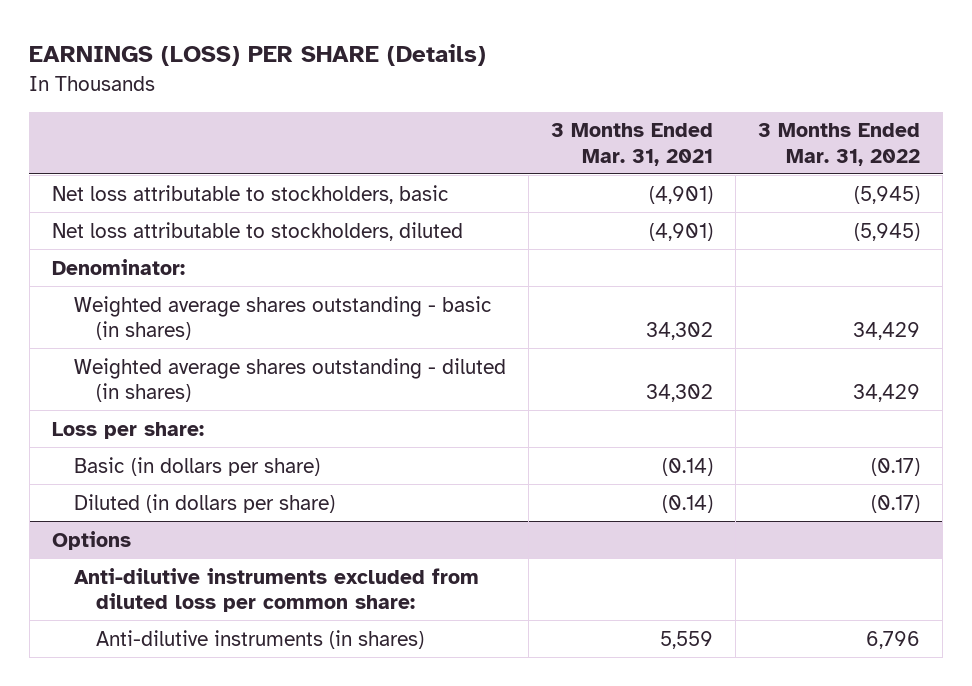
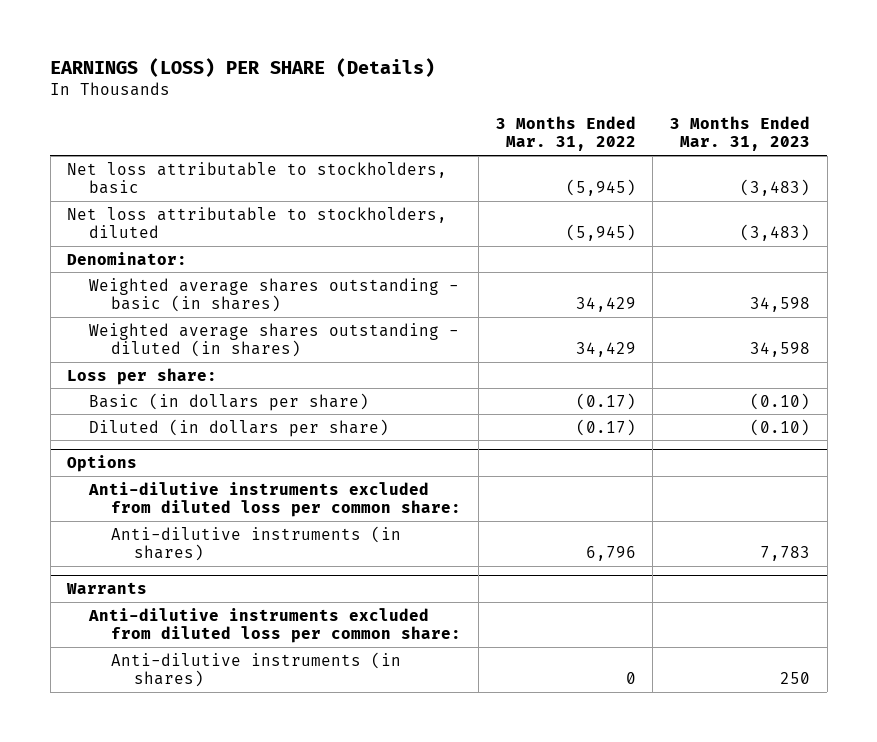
- | 3 Months Ended Mar. 31, 2021 | 3 Months Ended Mar. 31, 2022
+ | 3 Months Ended Mar. 31, 2022 | 3 Months Ended Mar. 31, 2023
+ Warrants
+ Anti-dilutive instruments excluded from diluted loss per common share:
+ Anti-dilutive instruments (in shares) | 0 | 250

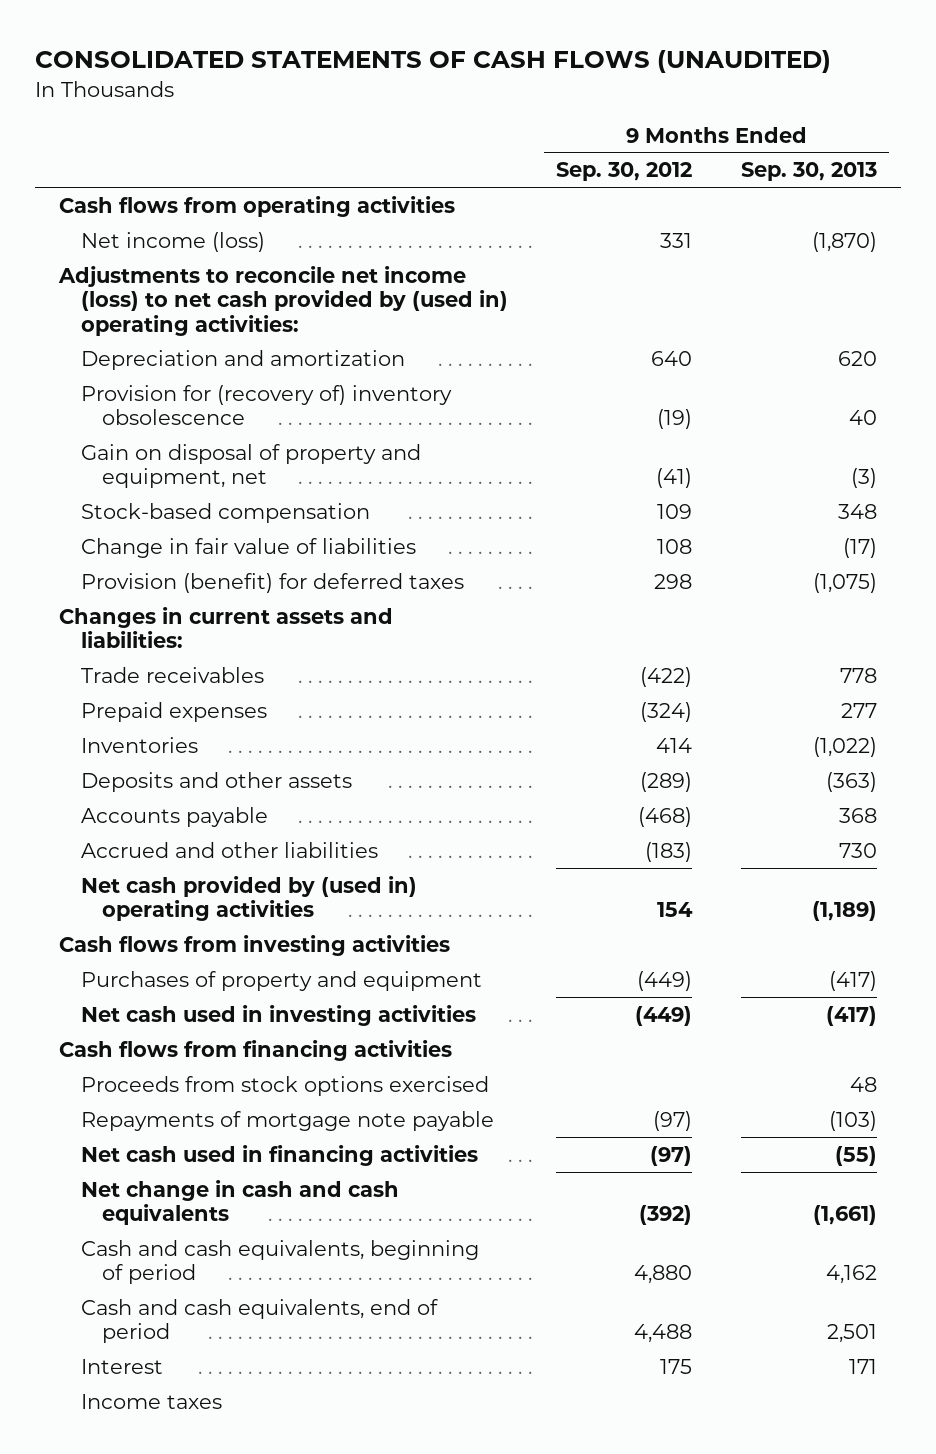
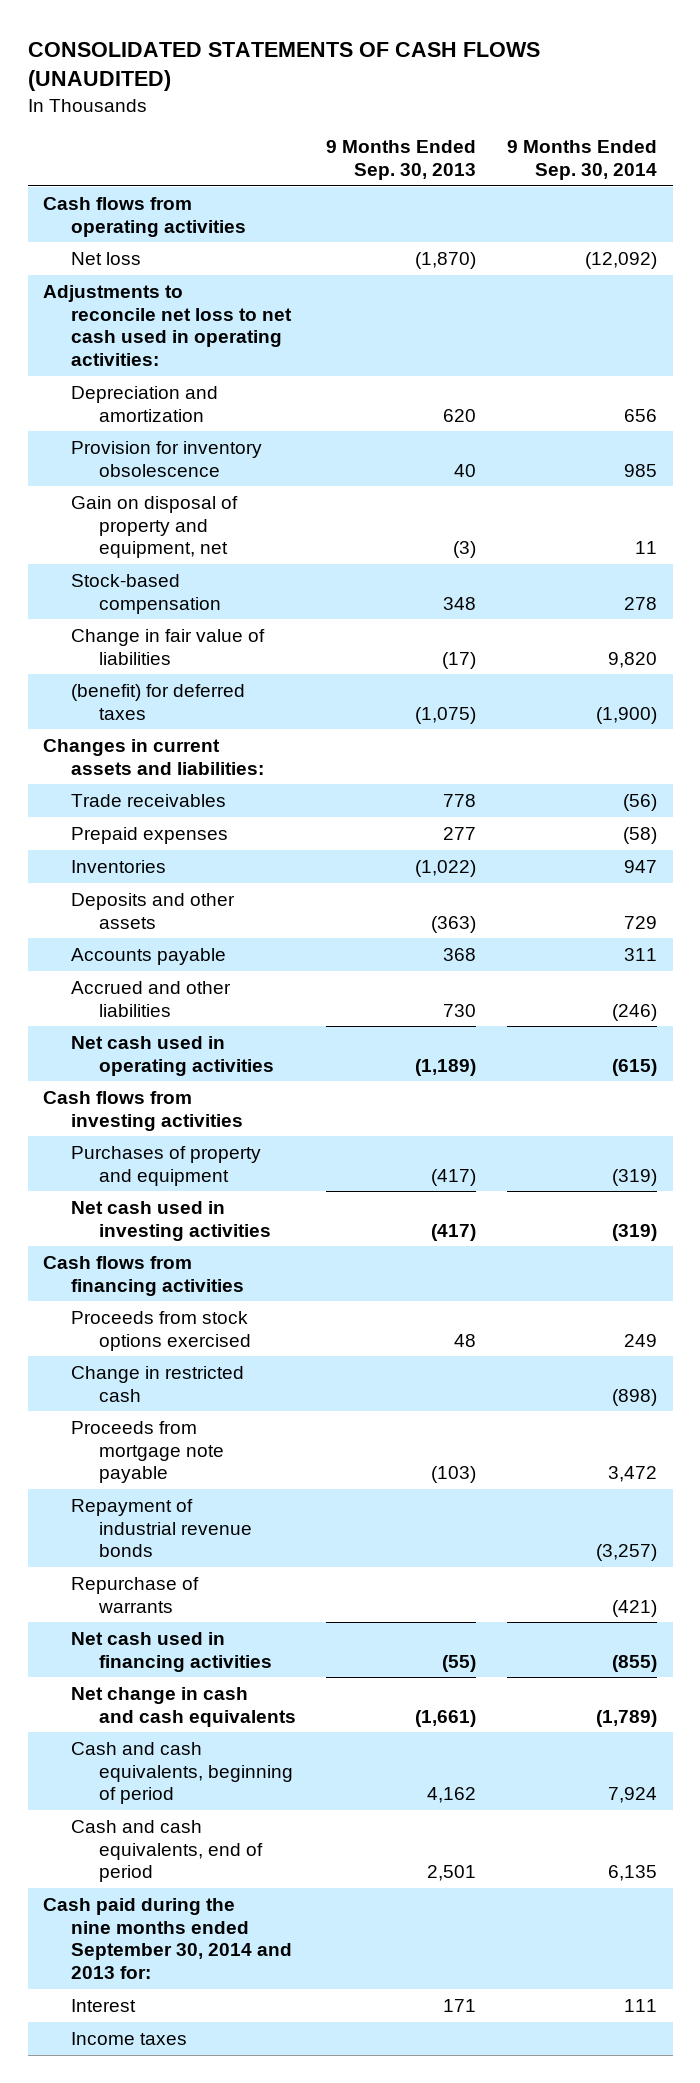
- | 9 Months Ended Sep. 30, 2012 | 9 Months Ended Sep. 30, 2013
+ | 9 Months Ended Sep. 30, 2013 | 9 Months Ended Sep. 30, 2014
- Net income (loss) | 331 | (1,870)
- Adjustments to reconcile net income (loss) to net cash provided by (used in) operating activities:
+ Net loss | (1,870) | (12,092)
+ Adjustments to reconcile net loss to net cash used in operating activities:
- Provision for (recovery of) inventory obsolescence | (19) | 40
+ Provision for inventory obsolescence | 40 | 985
- Provision (benefit) for deferred taxes | 298 | (1,075)
+ (benefit) for deferred taxes | (1,075) | (1,900)
- Net cash provided by (used in) operating activities | 154 | (1,189)
+ Net cash used in operating activities | (1,189) | (615)
- Repayments of mortgage note payable | (97) | (103)
+ Change in restricted cash | | (898)
+ Proceeds from mortgage note payable | (103) | 3,472
+ Repayment of industrial revenue bonds | | (3,257)
+ Repurchase of warrants | | (421)
+ Cash paid during the nine months ended September 30, 2014 and 2013 for:

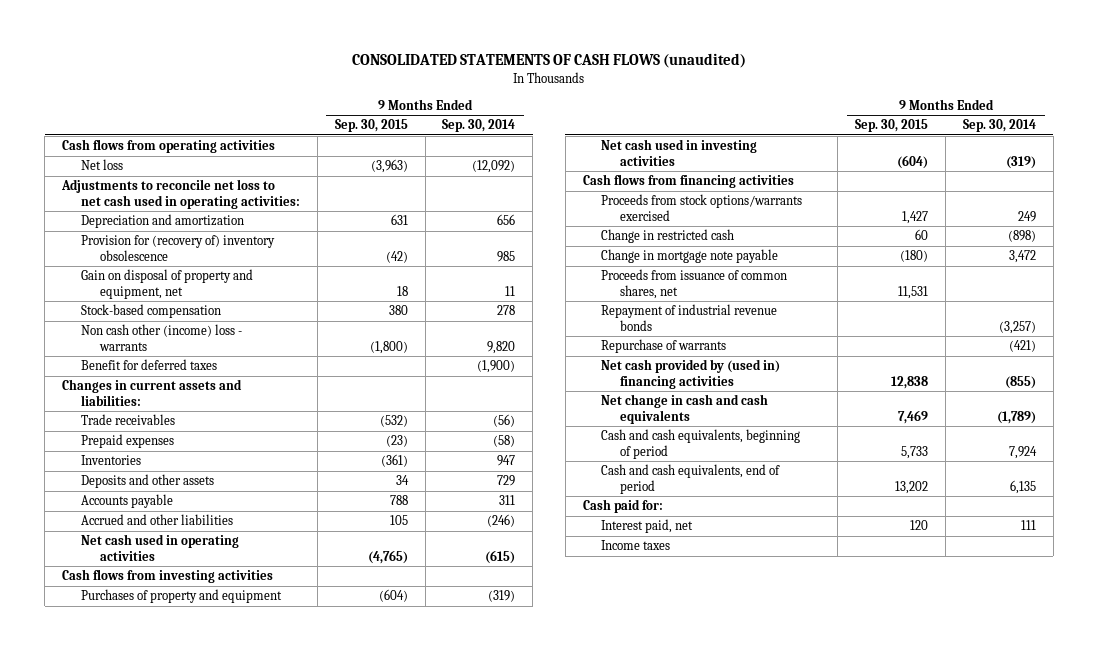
- CONSOLIDATED STATEMENTS OF CASH FLOWS (UNAUDITED)
+ CONSOLIDATED STATEMENTS OF CASH FLOWS (unaudited)
- | 9 Months Ended Sep. 30, 2013 | 9 Months Ended Sep. 30, 2014
+ | 9 Months Ended Sep. 30, 2015 | 9 Months Ended Sep. 30, 2014
- Provision for inventory obsolescence | 40 | 985
+ Provision for (recovery of) inventory obsolescence | (42) | 985
- Change in fair value of liabilities | (17) | 9,820
- (benefit) for deferred taxes | (1,075) | (1,900)
+ Non cash other (income) loss - warrants | (1,800) | 9,820
+ Benefit for deferred taxes | | (1,900)
- Proceeds from stock options exercised | 48 | 249
+ Proceeds from stock options/warrants exercised | 1,427 | 249
- Proceeds from mortgage note payable | (103) | 3,472
+ Change in mortgage note payable | (180) | 3,472
+ Proceeds from issuance of common shares, net | 11,531 |
- Net cash used in financing activities | (55) | (855)
+ Net cash provided by (used in) financing activities | 12,838 | (855)
- Cash paid during the nine months ended September 30, 2014 and 2013 for:
- Interest | 171 | 111
+ Cash paid for:
+ Interest paid, net | 120 | 111

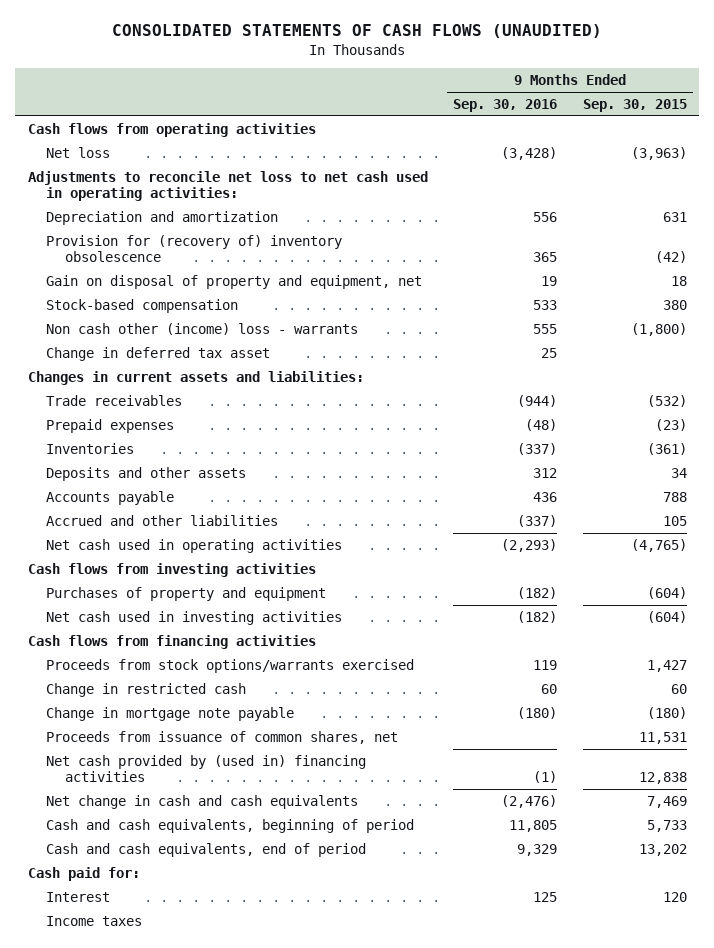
- CONSOLIDATED STATEMENTS OF CASH FLOWS (unaudited)
+ CONSOLIDATED STATEMENTS OF CASH FLOWS (UNAUDITED)
- | 9 Months Ended Sep. 30, 2015 | 9 Months Ended Sep. 30, 2014
+ | 9 Months Ended Sep. 30, 2016 | 9 Months Ended Sep. 30, 2015
- Benefit for deferred taxes | | (1,900)
+ Change in deferred tax asset | 25 |
- Repayment of industrial revenue bonds | | (3,257)
- Repurchase of warrants | | (421)
- Interest paid, net | 120 | 111
+ Interest | 125 | 120

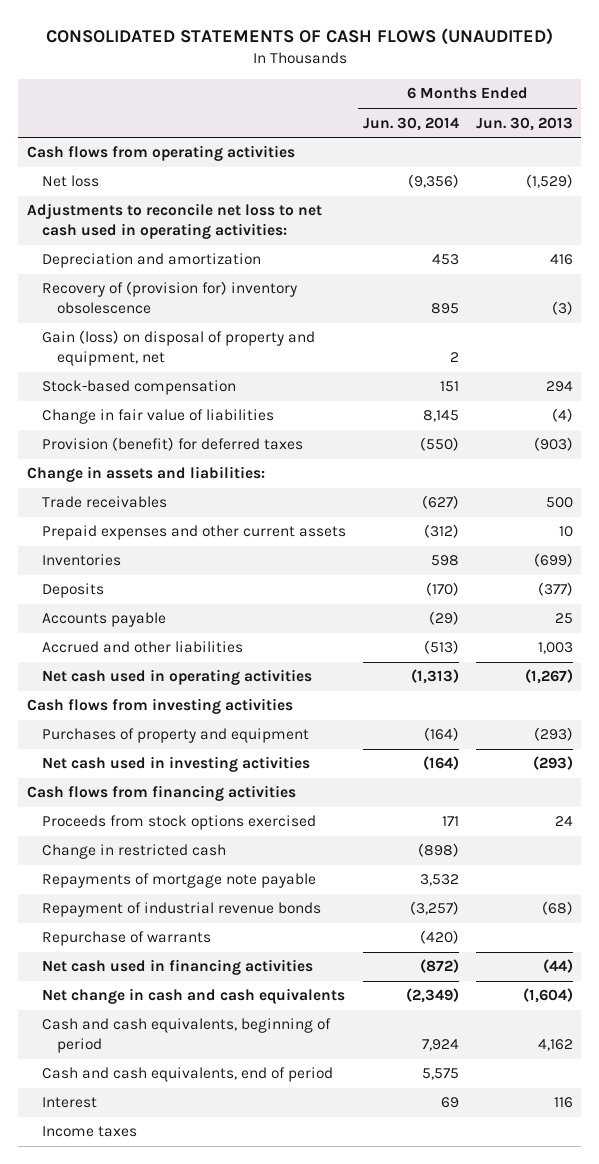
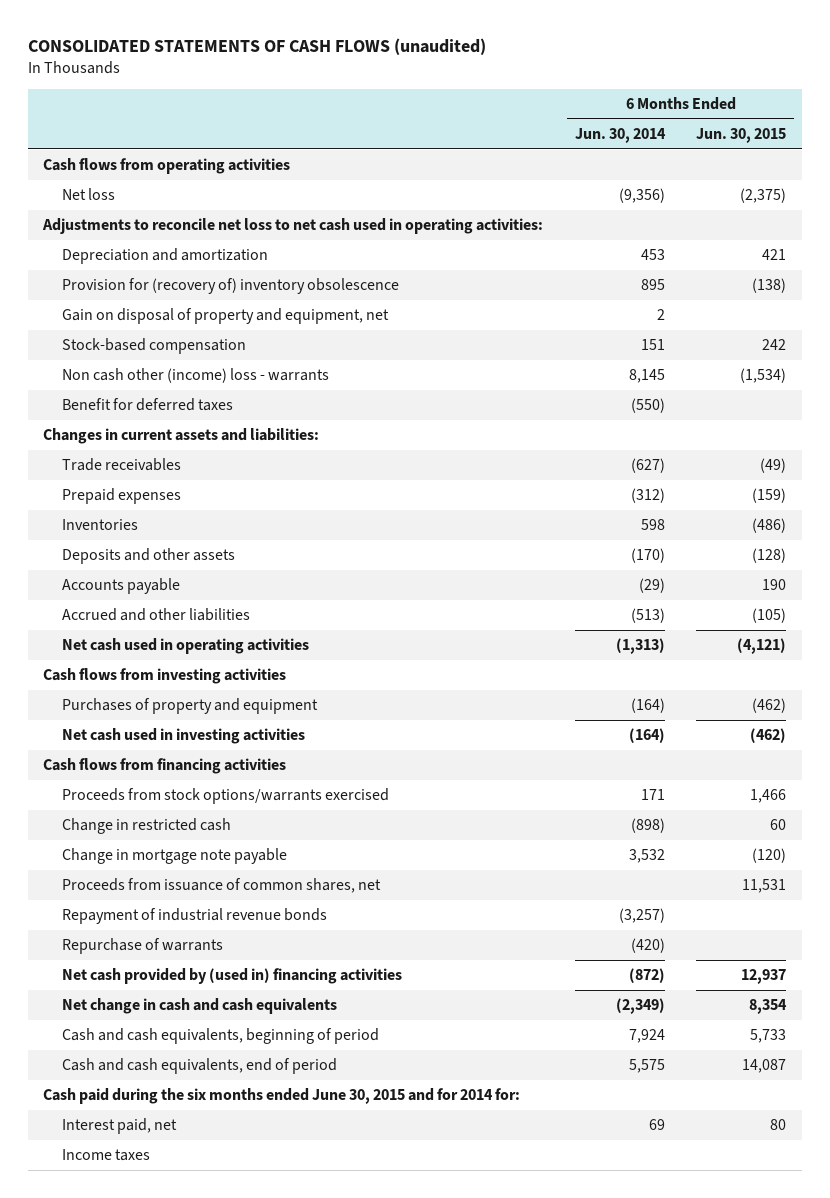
- CONSOLIDATED STATEMENTS OF CASH FLOWS (UNAUDITED)
+ CONSOLIDATED STATEMENTS OF CASH FLOWS (unaudited)
- | 6 Months Ended Jun. 30, 2014 | 6 Months Ended Jun. 30, 2013
+ | 6 Months Ended Jun. 30, 2014 | 6 Months Ended Jun. 30, 2015
- Recovery of (provision for) inventory obsolescence | 895 | (3)
- Gain (loss) on disposal of property and equipment, net | 2 |
+ Provision for (recovery of) inventory obsolescence | 895 | (138)
+ Gain on disposal of property and equipment, net | 2 |
- Change in fair value of liabilities | 8,145 | (4)
- Provision (benefit) for deferred taxes | (550) | (903)
- Change in assets and liabilities:
+ Non cash other (income) loss - warrants | 8,145 | (1,534)
+ Benefit for deferred taxes | (550) |
+ Changes in current assets and liabilities:
- Prepaid expenses and other current assets | (312) | 10
+ Prepaid expenses | (312) | (159)
- Deposits | (170) | (377)
+ Deposits and other assets | (170) | (128)
- Proceeds from stock options exercised | 171 | 24
+ Proceeds from stock options/warrants exercised | 171 | 1,466
- Repayments of mortgage note payable | 3,532 |
+ Change in mortgage note payable | 3,532 | (120)
+ Proceeds from issuance of common shares, net | | 11,531
- Net cash used in financing activities | (872) | (44)
+ Net cash provided by (used in) financing activities | (872) | 12,937
- Interest | 69 | 116
+ Cash paid during the six months ended June 30, 2015 and for 2014 for:
+ Interest paid, net | 69 | 80

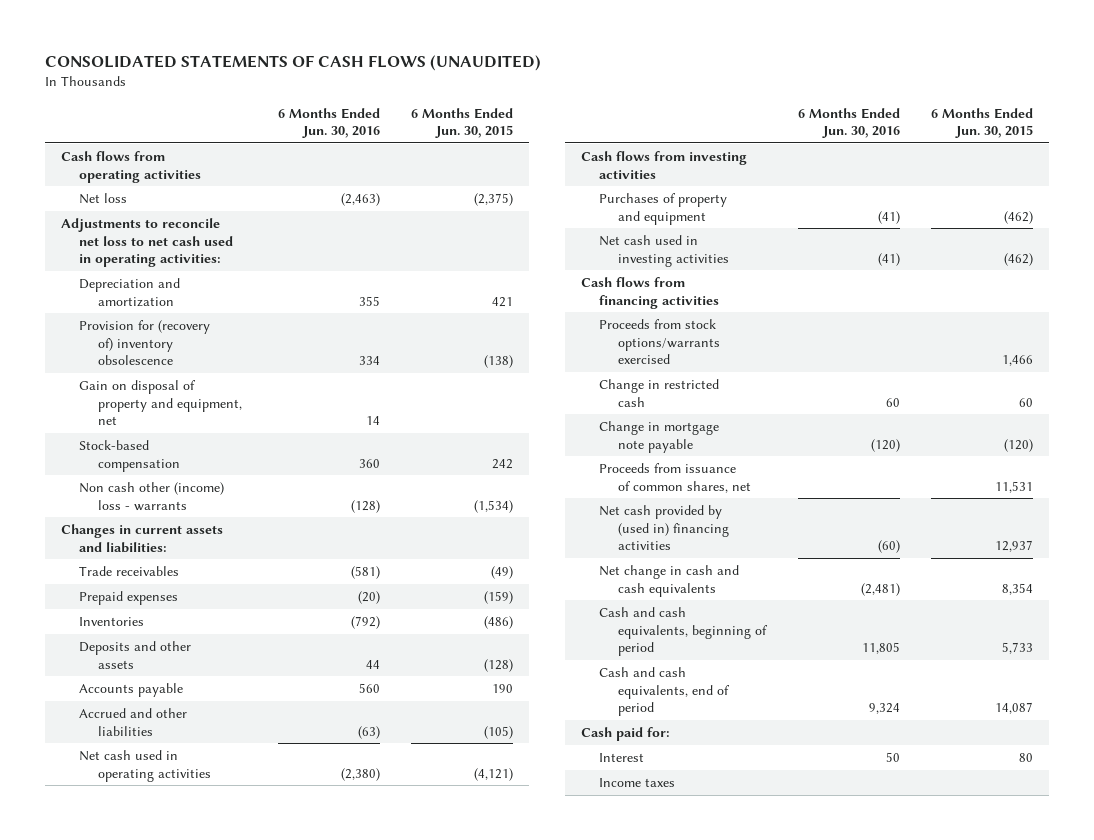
- CONSOLIDATED STATEMENTS OF CASH FLOWS (unaudited)
+ CONSOLIDATED STATEMENTS OF CASH FLOWS (UNAUDITED)
- | 6 Months Ended Jun. 30, 2014 | 6 Months Ended Jun. 30, 2015
+ | 6 Months Ended Jun. 30, 2016 | 6 Months Ended Jun. 30, 2015
- Benefit for deferred taxes | (550) |
- Repayment of industrial revenue bonds | (3,257) |
- Repurchase of warrants | (420) |
- Cash paid during the six months ended June 30, 2015 and for 2014 for:
- Interest paid, net | 69 | 80
+ Cash paid for:
+ Interest | 50 | 80

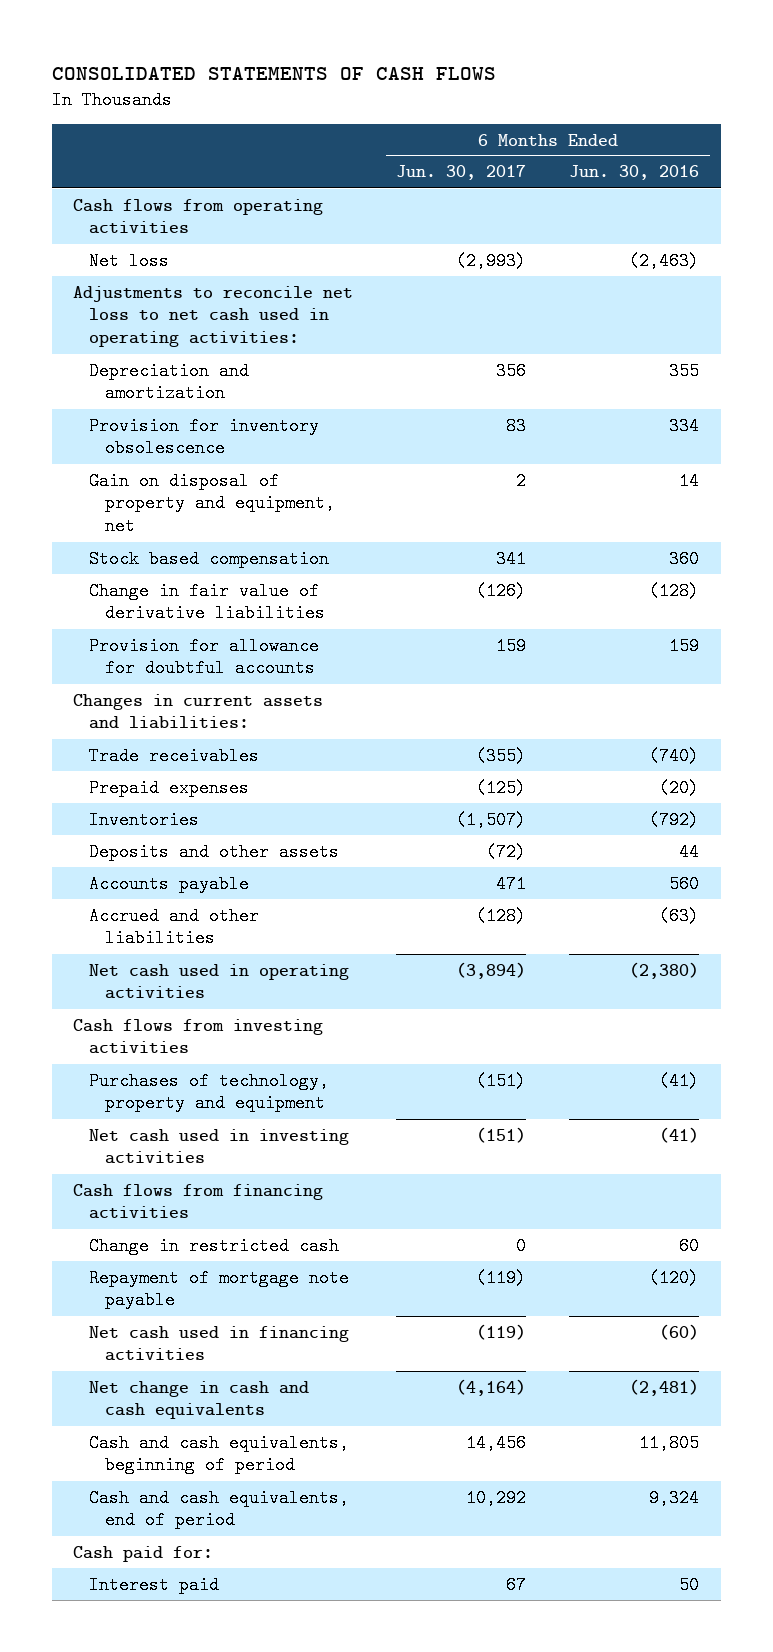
- CONSOLIDATED STATEMENTS OF CASH FLOWS (UNAUDITED)
+ CONSOLIDATED STATEMENTS OF CASH FLOWS
- | 6 Months Ended Jun. 30, 2016 | 6 Months Ended Jun. 30, 2015
+ | 6 Months Ended Jun. 30, 2017 | 6 Months Ended Jun. 30, 2016
- Provision for (recovery of) inventory obsolescence | 334 | (138)
+ Provision for inventory obsolescence | 83 | 334
- Stock-based compensation | 360 | 242
- Non cash other (income) loss - warrants | (128) | (1,534)
+ Stock based compensation | 341 | 360
+ Change in fair value of derivative liabilities | (126) | (128)
+ Provision for allowance for doubtful accounts | 159 | 159
- Trade receivables | (581) | (49)
+ Trade receivables | (355) | (740)
- Purchases of property and equipment | (41) | (462)
+ Purchases of technology, property and equipment | (151) | (41)
- Proceeds from stock options/warrants exercised | | 1,466
- Change in mortgage note payable | (120) | (120)
- Proceeds from issuance of common shares, net | | 11,531
- Net cash provided by (used in) financing activities | (60) | 12,937
+ Repayment of mortgage note payable | (119) | (120)
+ Net cash used in financing activities | (119) | (60)
- Interest | 50 | 80
- Income taxes
+ Interest paid | 67 | 50

